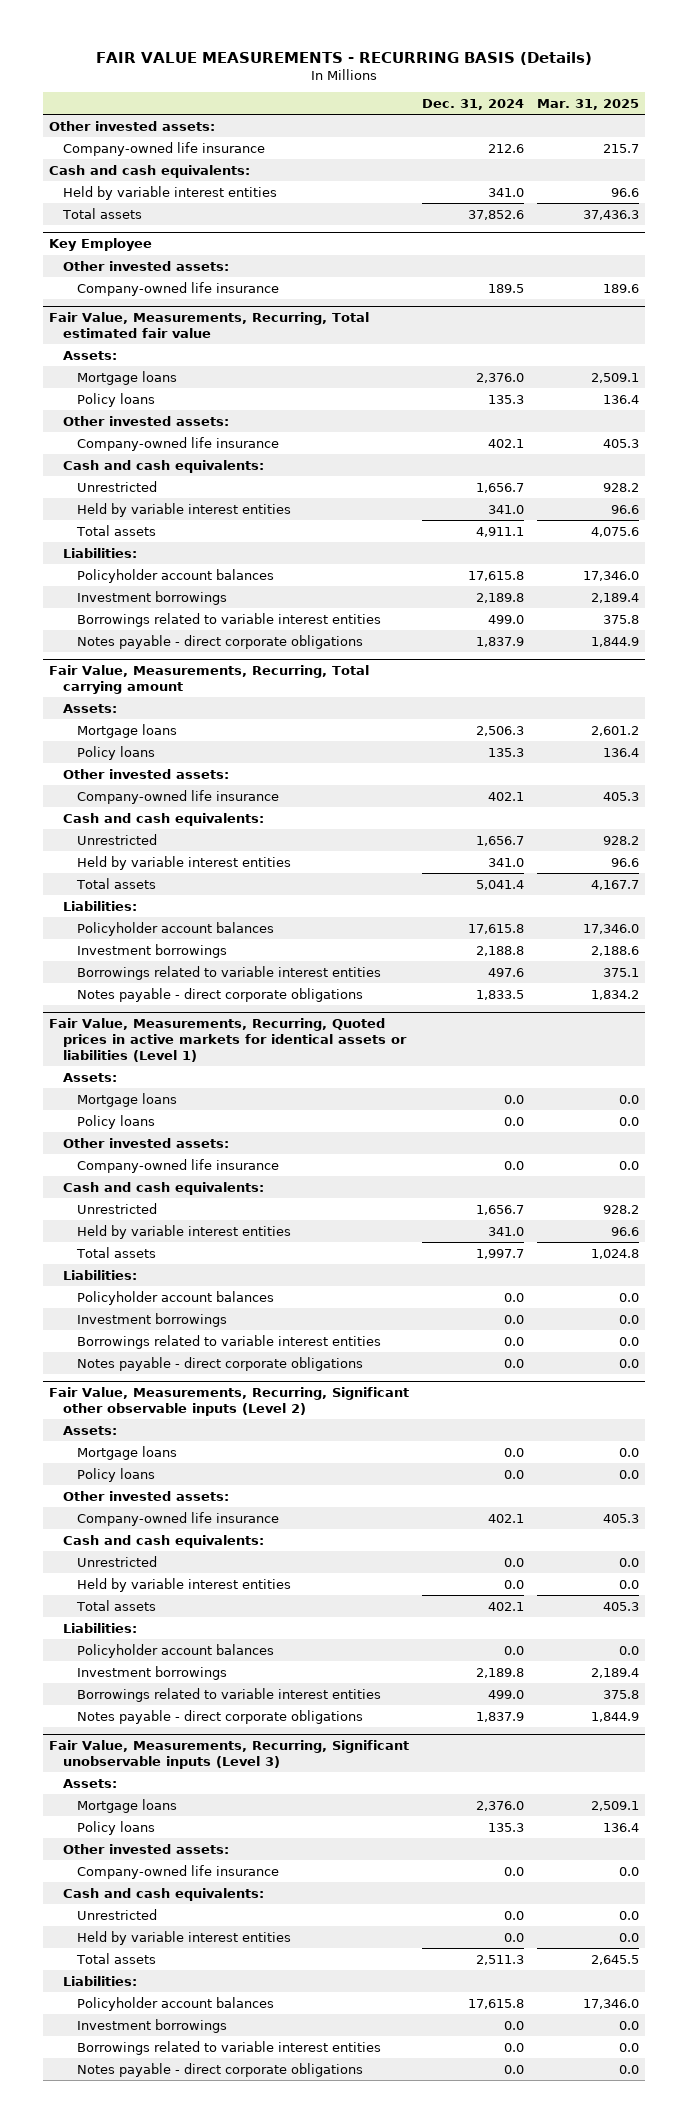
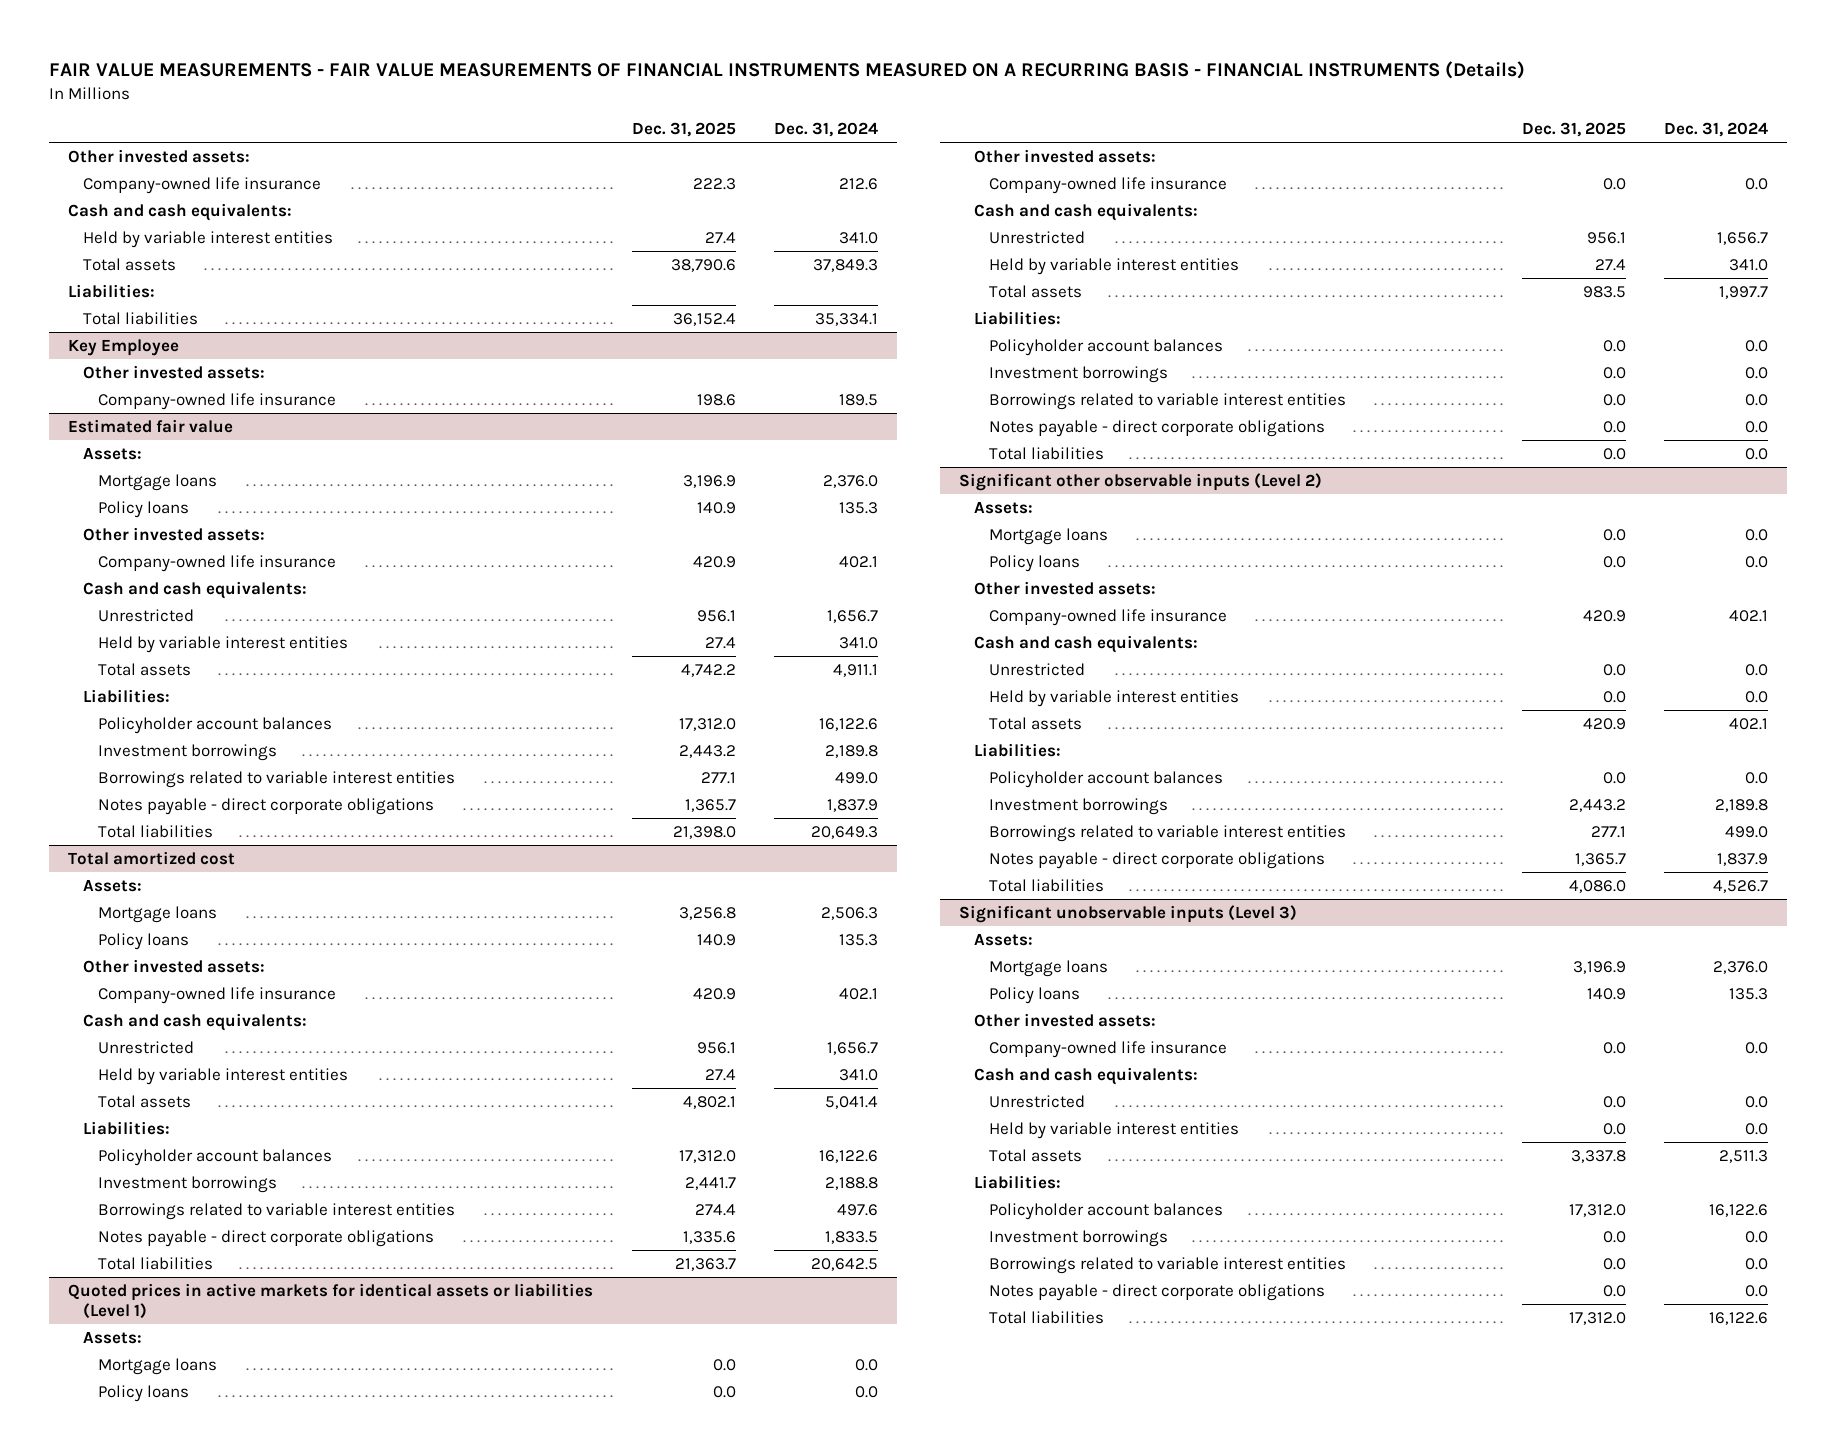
- FAIR VALUE MEASUREMENTS - RECURRING BASIS (Details)
+ FAIR VALUE MEASUREMENTS - FAIR VALUE MEASUREMENTS OF FINANCIAL INSTRUMENTS MEASURED ON A RECURRING BASIS - FINANCIAL INSTRUMENTS (Details)
- | Dec. 31, 2024 | Mar. 31, 2025
+ | Dec. 31, 2025 | Dec. 31, 2024
- Total assets | 37,852.6 | 37,436.3
+ Total assets | 38,790.6 | 37,849.3
+ Liabilities:
+ Total liabilities | 36,152.4 | 35,334.1
- Fair Value, Measurements, Recurring, Total estimated fair value
+ Estimated fair value
- Policyholder account balances | 17,615.8 | 17,346.0
+ Policyholder account balances | 17,312.0 | 16,122.6
- Fair Value, Measurements, Recurring, Total carrying amount
+ Total liabilities | 21,398.0 | 20,649.3
+ Total amortized cost
- Policyholder account balances | 17,615.8 | 17,346.0
+ Policyholder account balances | 17,312.0 | 16,122.6
- Fair Value, Measurements, Recurring, Quoted prices in active markets for identical assets or liabilities (Level 1)
+ Total liabilities | 21,363.7 | 20,642.5
+ Quoted prices in active markets for identical assets or liabilities (Level 1)
- Fair Value, Measurements, Recurring, Significant other observable inputs (Level 2)
+ Total liabilities | 0.0 | 0.0
+ Significant other observable inputs (Level 2)
- Fair Value, Measurements, Recurring, Significant unobservable inputs (Level 3)
+ Total liabilities | 4,086.0 | 4,526.7
+ Significant unobservable inputs (Level 3)
- Policyholder account balances | 17,615.8 | 17,346.0
+ Policyholder account balances | 17,312.0 | 16,122.6
+ Total liabilities | 17,312.0 | 16,122.6

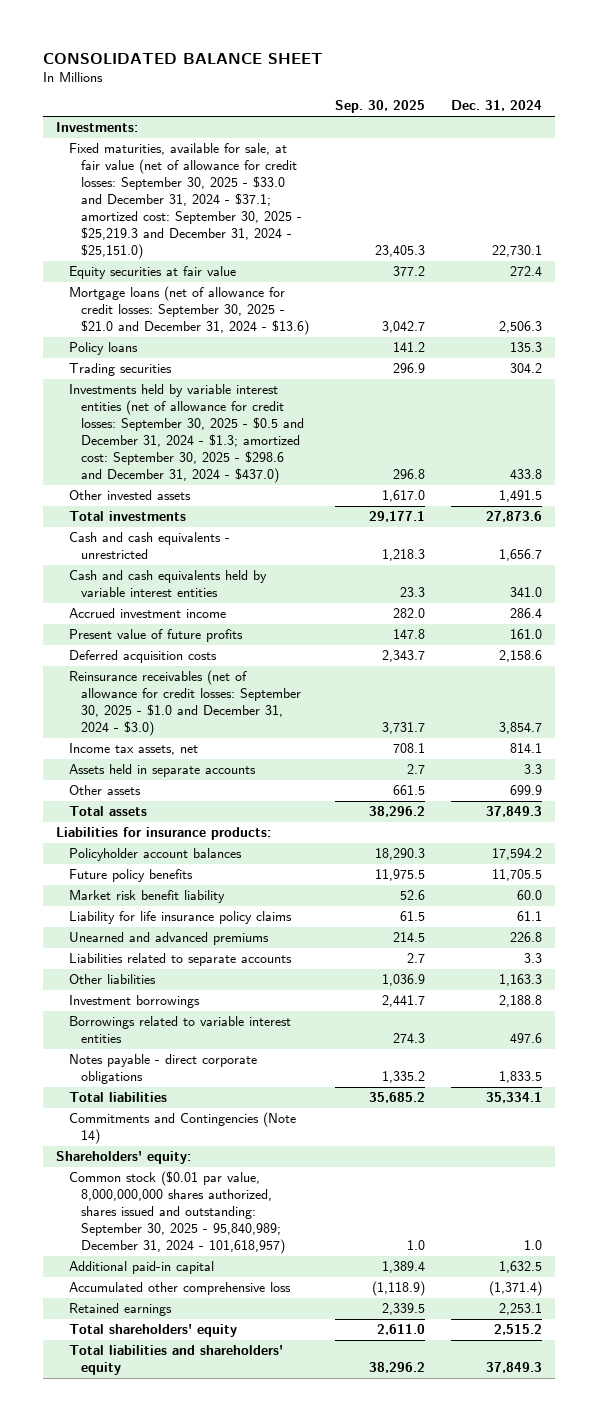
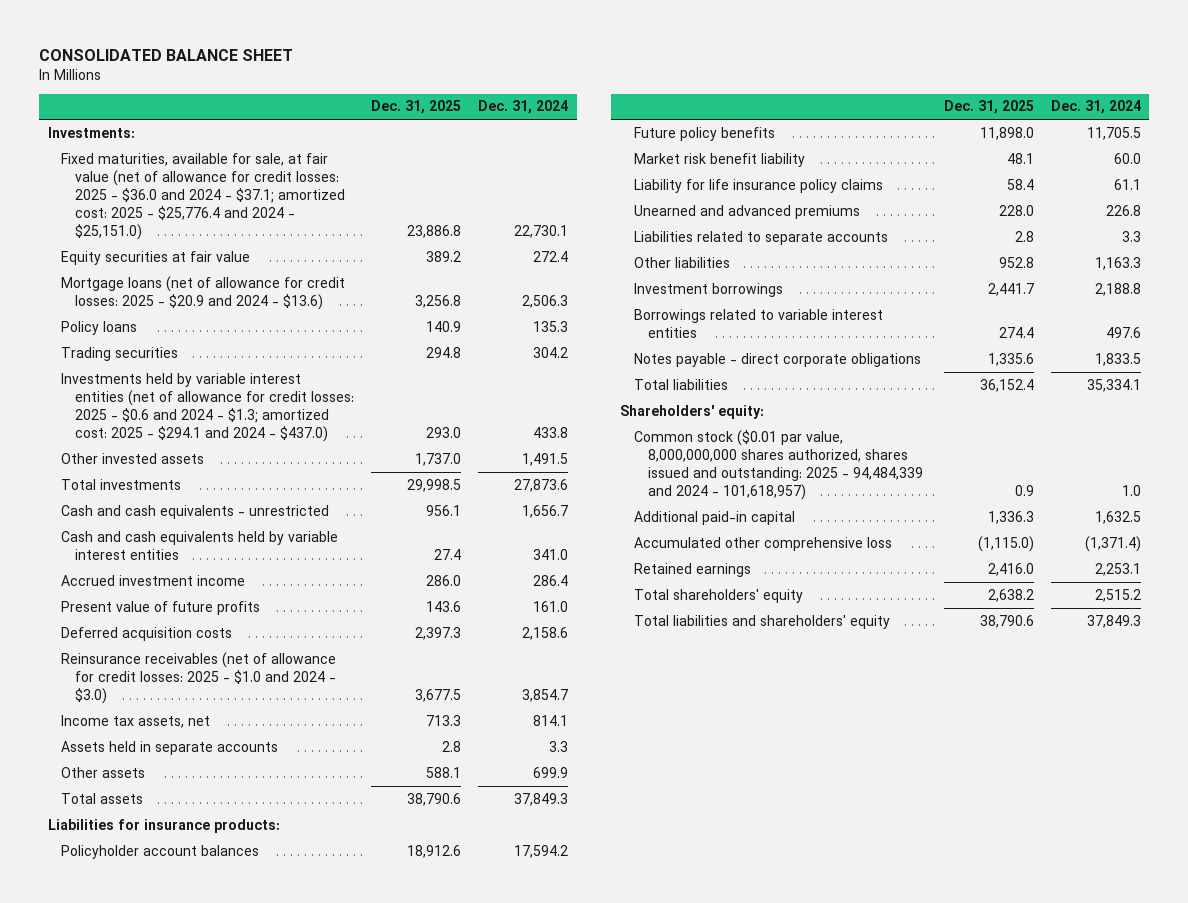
- | Sep. 30, 2025 | Dec. 31, 2024
+ | Dec. 31, 2025 | Dec. 31, 2024
- Fixed maturities, available for sale, at fair value (net of allowance for credit losses: September 30, 2025 - $33.0 and December 31, 2024 - $37.1; amortized cost: September 30, 2025 - $25,219.3 and December 31, 2024 - $25,151.0) | 23,405.3 | 22,730.1
+ Fixed maturities, available for sale, at fair value (net of allowance for credit losses: 2025 - $36.0 and 2024 - $37.1; amortized cost: 2025 - $25,776.4 and 2024 - $25,151.0) | 23,886.8 | 22,730.1
- Mortgage loans (net of allowance for credit losses: September 30, 2025 - $21.0 and December 31, 2024 - $13.6) | 3,042.7 | 2,506.3
+ Mortgage loans (net of allowance for credit losses: 2025 - $20.9 and 2024 - $13.6) | 3,256.8 | 2,506.3
- Investments held by variable interest entities (net of allowance for credit losses: September 30, 2025 - $0.5 and December 31, 2024 - $1.3; amortized cost: September 30, 2025 - $298.6 and December 31, 2024 - $437.0) | 296.8 | 433.8
+ Investments held by variable interest entities (net of allowance for credit losses: 2025 - $0.6 and 2024 - $1.3; amortized cost: 2025 - $294.1 and 2024 - $437.0) | 293.0 | 433.8
- Reinsurance receivables (net of allowance for credit losses: September 30, 2025 - $1.0 and December 31, 2024 - $3.0) | 3,731.7 | 3,854.7
+ Reinsurance receivables (net of allowance for credit losses: 2025 - $1.0 and 2024 - $3.0) | 3,677.5 | 3,854.7
- Commitments and Contingencies (Note 14)
- Common stock ($0.01 par value, 8,000,000,000 shares authorized, shares issued and outstanding: September 30, 2025 - 95,840,989; December 31, 2024 - 101,618,957) | 1.0 | 1.0
+ Common stock ($0.01 par value, 8,000,000,000 shares authorized, shares issued and outstanding: 2025 - 94,484,339 and 2024 - 101,618,957) | 0.9 | 1.0

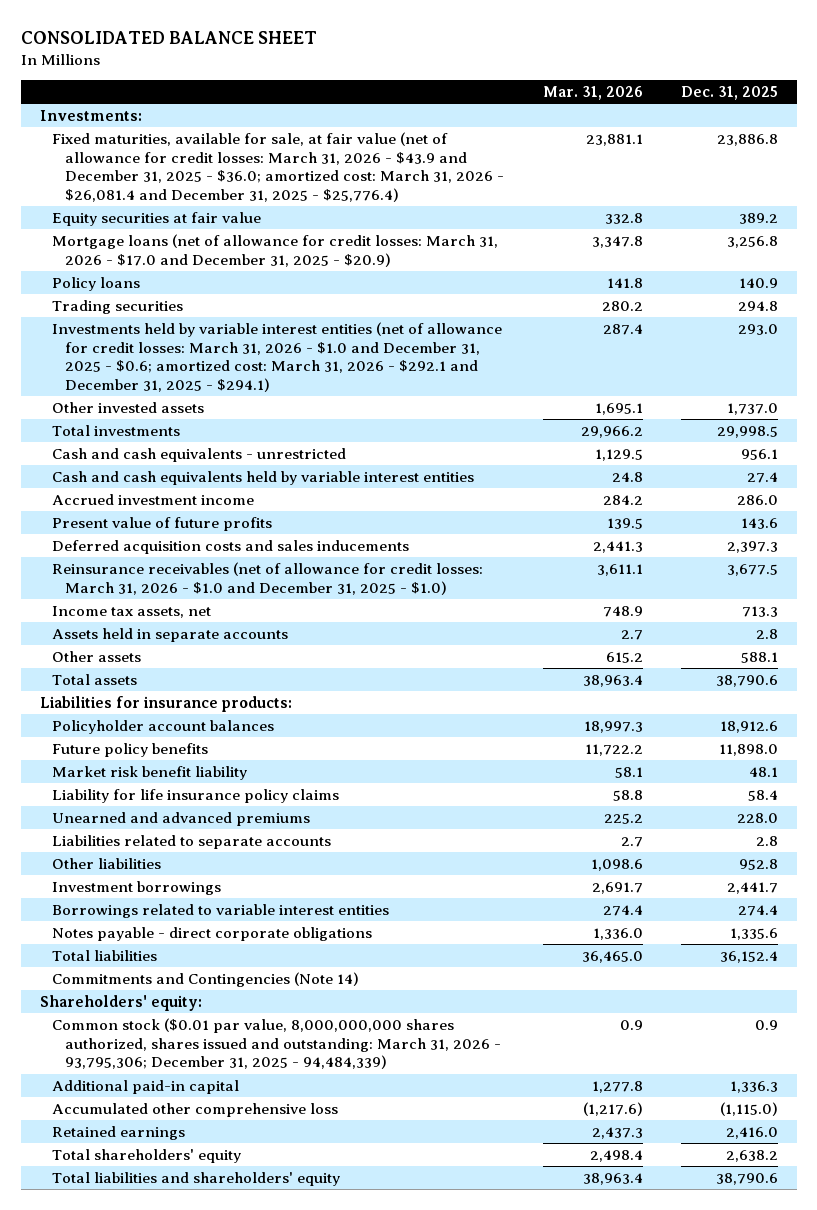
- | Dec. 31, 2025 | Dec. 31, 2024
+ | Mar. 31, 2026 | Dec. 31, 2025
- Fixed maturities, available for sale, at fair value (net of allowance for credit losses: 2025 - $36.0 and 2024 - $37.1; amortized cost: 2025 - $25,776.4 and 2024 - $25,151.0) | 23,886.8 | 22,730.1
+ Fixed maturities, available for sale, at fair value (net of allowance for credit losses: March 31, 2026 - $43.9 and December 31, 2025 - $36.0; amortized cost: March 31, 2026 - $26,081.4 and December 31, 2025 - $25,776.4) | 23,881.1 | 23,886.8
- Mortgage loans (net of allowance for credit losses: 2025 - $20.9 and 2024 - $13.6) | 3,256.8 | 2,506.3
+ Mortgage loans (net of allowance for credit losses: March 31, 2026 - $17.0 and December 31, 2025 - $20.9) | 3,347.8 | 3,256.8
- Investments held by variable interest entities (net of allowance for credit losses: 2025 - $0.6 and 2024 - $1.3; amortized cost: 2025 - $294.1 and 2024 - $437.0) | 293.0 | 433.8
+ Investments held by variable interest entities (net of allowance for credit losses: March 31, 2026 - $1.0 and December 31, 2025 - $0.6; amortized cost: March 31, 2026 - $292.1 and December 31, 2025 - $294.1) | 287.4 | 293.0
- Deferred acquisition costs | 2,397.3 | 2,158.6
- Reinsurance receivables (net of allowance for credit losses: 2025 - $1.0 and 2024 - $3.0) | 3,677.5 | 3,854.7
+ Deferred acquisition costs and sales inducements | 2,441.3 | 2,397.3
+ Reinsurance receivables (net of allowance for credit losses: March 31, 2026 - $1.0 and December 31, 2025 - $1.0) | 3,611.1 | 3,677.5
+ Commitments and Contingencies (Note 14)
- Common stock ($0.01 par value, 8,000,000,000 shares authorized, shares issued and outstanding: 2025 - 94,484,339 and 2024 - 101,618,957) | 0.9 | 1.0
+ Common stock ($0.01 par value, 8,000,000,000 shares authorized, shares issued and outstanding: March 31, 2026 - 93,795,306; December 31, 2025 - 94,484,339) | 0.9 | 0.9

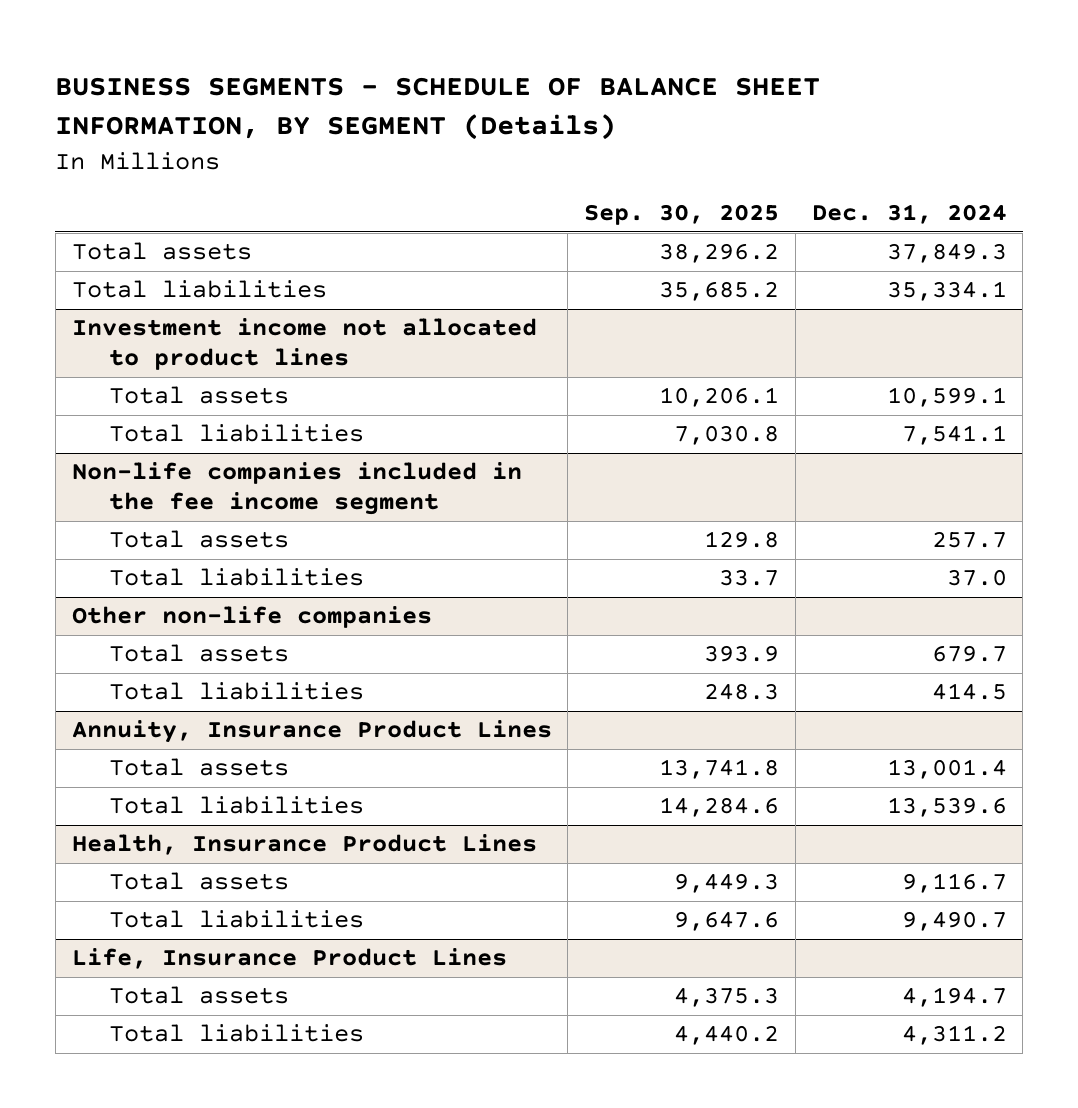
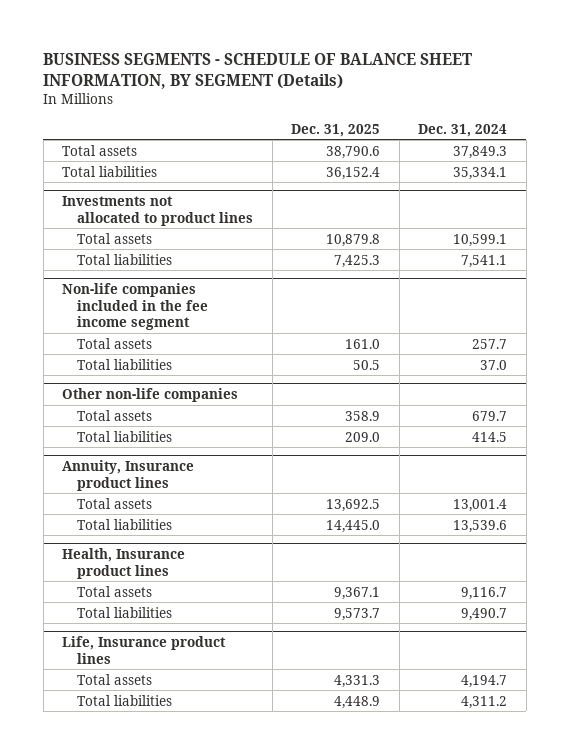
- | Sep. 30, 2025 | Dec. 31, 2024
+ | Dec. 31, 2025 | Dec. 31, 2024
- Investment income not allocated to product lines
+ Investments not allocated to product lines
- Annuity, Insurance Product Lines
+ Annuity, Insurance product lines
- Health, Insurance Product Lines
+ Health, Insurance product lines
- Life, Insurance Product Lines
+ Life, Insurance product lines

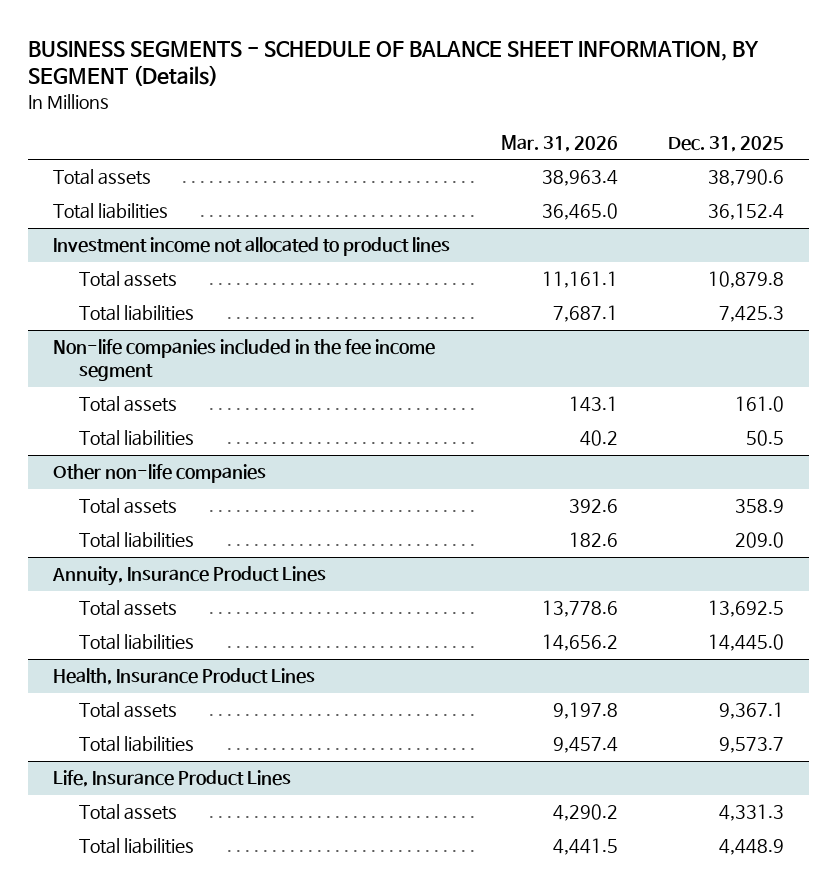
- | Dec. 31, 2025 | Dec. 31, 2024
+ | Mar. 31, 2026 | Dec. 31, 2025
- Investments not allocated to product lines
+ Investment income not allocated to product lines
- Annuity, Insurance product lines
+ Annuity, Insurance Product Lines
- Health, Insurance product lines
+ Health, Insurance Product Lines
- Life, Insurance product lines
+ Life, Insurance Product Lines

